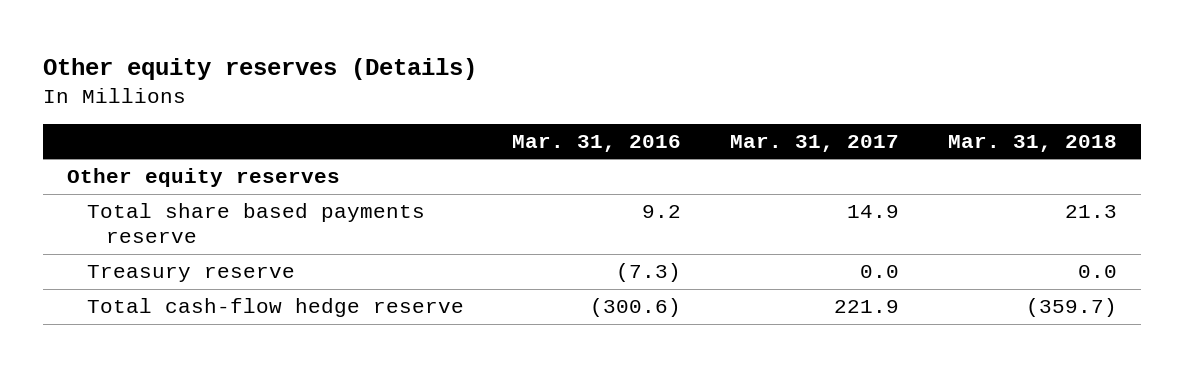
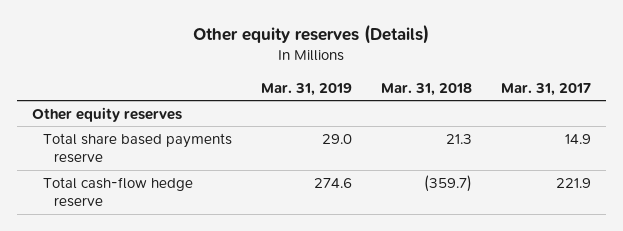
- | Mar. 31, 2016 | Mar. 31, 2017 | Mar. 31, 2018
+ | Mar. 31, 2019 | Mar. 31, 2018 | Mar. 31, 2017
- Treasury reserve | (7.3) | 0.0 | 0.0

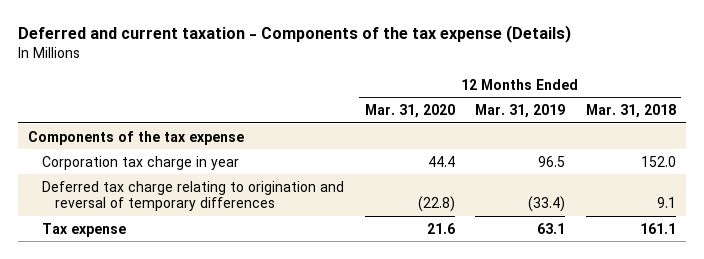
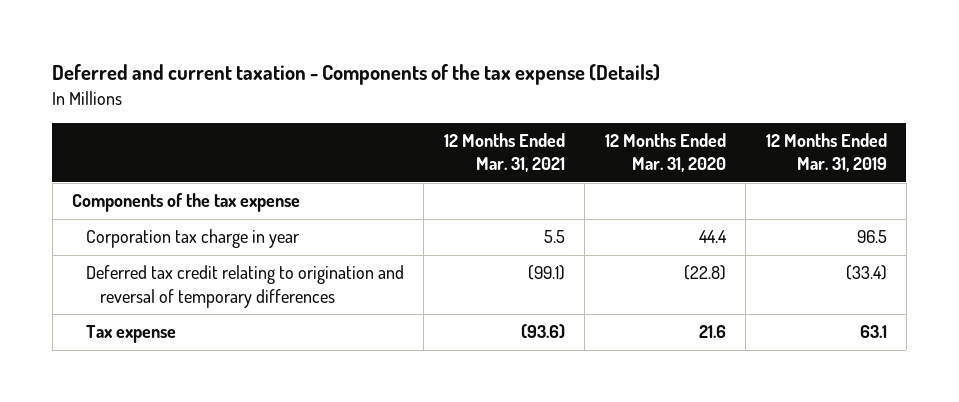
- | 12 Months Ended Mar. 31, 2020 | 12 Months Ended Mar. 31, 2019 | 12 Months Ended Mar. 31, 2018
+ | 12 Months Ended Mar. 31, 2021 | 12 Months Ended Mar. 31, 2020 | 12 Months Ended Mar. 31, 2019
- Deferred tax charge relating to origination and reversal of temporary differences | (22.8) | (33.4) | 9.1
+ Deferred tax credit relating to origination and reversal of temporary differences | (99.1) | (22.8) | (33.4)

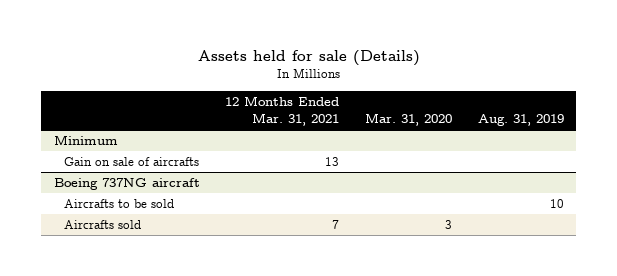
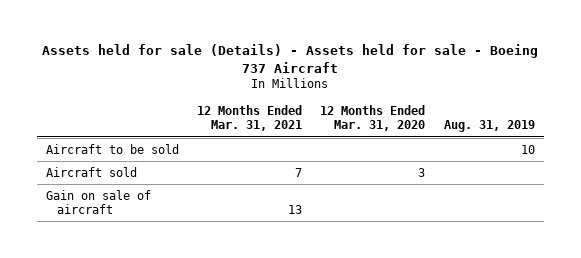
- Assets held for sale (Details)
+ Assets held for sale (Details) - Assets held for sale - Boeing 737 Aircraft
- | 12 Months Ended Mar. 31, 2021 | Mar. 31, 2020 | Aug. 31, 2019
+ | 12 Months Ended Mar. 31, 2021 | 12 Months Ended Mar. 31, 2020 | Aug. 31, 2019
- Minimum
- Gain on sale of aircrafts | 13 | |
- Boeing 737NG aircraft
- Aircrafts to be sold | | | 10
- Aircrafts sold | 7 | 3 |
+ Aircraft to be sold | | | 10
+ Aircraft sold | 7 | 3 |
+ Gain on sale of aircraft | 13 | |

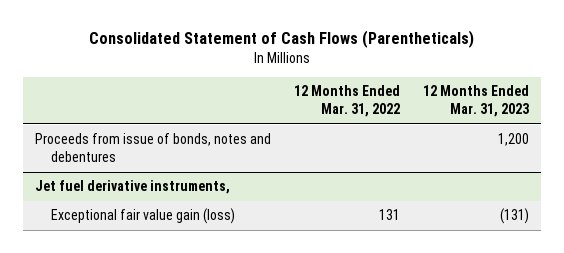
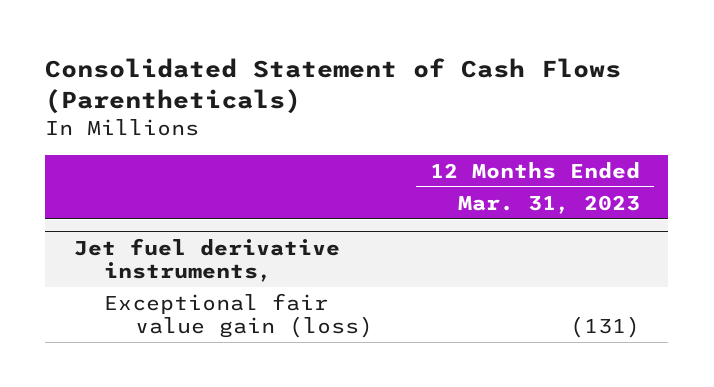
- | 12 Months Ended Mar. 31, 2022 | 12 Months Ended Mar. 31, 2023
+ | 12 Months Ended Mar. 31, 2023
- Proceeds from issue of bonds, notes and debentures | | 1,200

